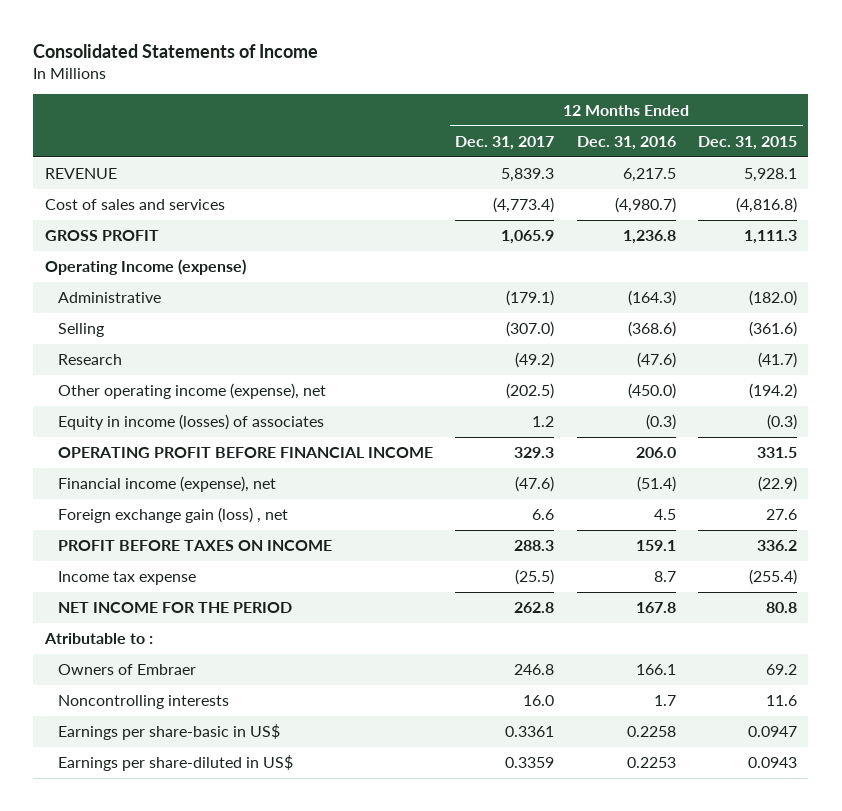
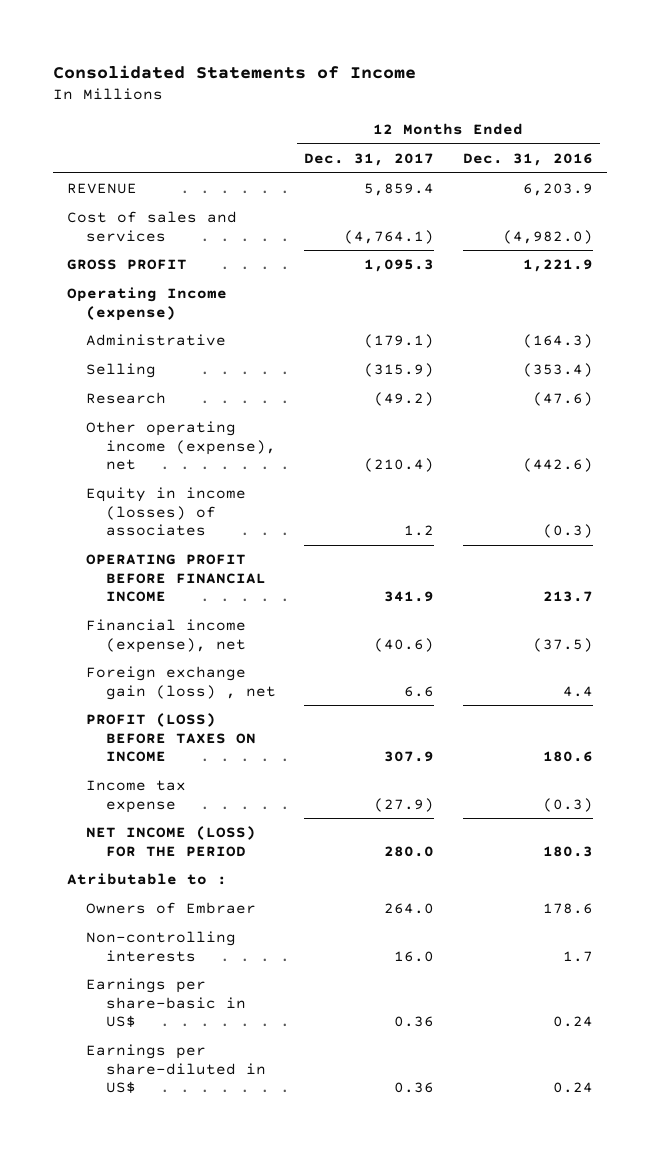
- | 12 Months Ended Dec. 31, 2017 | 12 Months Ended Dec. 31, 2016 | 12 Months Ended Dec. 31, 2015
+ | 12 Months Ended Dec. 31, 2017 | 12 Months Ended Dec. 31, 2016
- REVENUE | 5,839.3 | 6,217.5 | 5,928.1
- Cost of sales and services | (4,773.4) | (4,980.7) | (4,816.8)
- GROSS PROFIT | 1,065.9 | 1,236.8 | 1,111.3
+ REVENUE | 5,859.4 | 6,203.9
+ Cost of sales and services | (4,764.1) | (4,982.0)
+ GROSS PROFIT | 1,095.3 | 1,221.9
- Selling | (307.0) | (368.6) | (361.6)
+ Selling | (315.9) | (353.4)
- Other operating income (expense), net | (202.5) | (450.0) | (194.2)
+ Other operating income (expense), net | (210.4) | (442.6)
- OPERATING PROFIT BEFORE FINANCIAL INCOME | 329.3 | 206.0 | 331.5
- Financial income (expense), net | (47.6) | (51.4) | (22.9)
- Foreign exchange gain (loss) , net | 6.6 | 4.5 | 27.6
- PROFIT BEFORE TAXES ON INCOME | 288.3 | 159.1 | 336.2
- Income tax expense | (25.5) | 8.7 | (255.4)
- NET INCOME FOR THE PERIOD | 262.8 | 167.8 | 80.8
+ OPERATING PROFIT BEFORE FINANCIAL INCOME | 341.9 | 213.7
+ Financial income (expense), net | (40.6) | (37.5)
+ Foreign exchange gain (loss) , net | 6.6 | 4.4
+ PROFIT (LOSS) BEFORE TAXES ON INCOME | 307.9 | 180.6
+ Income tax expense | (27.9) | (0.3)
+ NET INCOME (LOSS) FOR THE PERIOD | 280.0 | 180.3
- Owners of Embraer | 246.8 | 166.1 | 69.2
- Noncontrolling interests | 16.0 | 1.7 | 11.6
- Earnings per share-basic in US$ | 0.3361 | 0.2258 | 0.0947
- Earnings per share-diluted in US$ | 0.3359 | 0.2253 | 0.0943
+ Owners of Embraer | 264.0 | 178.6
+ Non-controlling interests | 16.0 | 1.7
+ Earnings per share-basic in US$ | 0.36 | 0.24
+ Earnings per share-diluted in US$ | 0.36 | 0.24

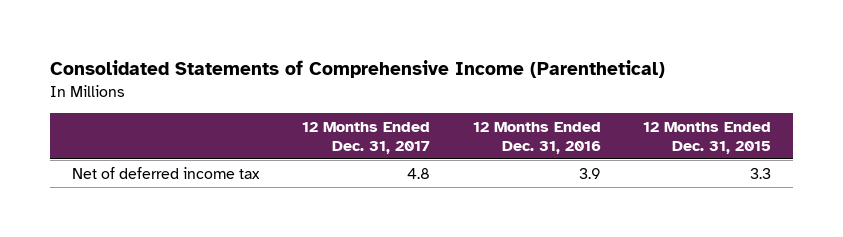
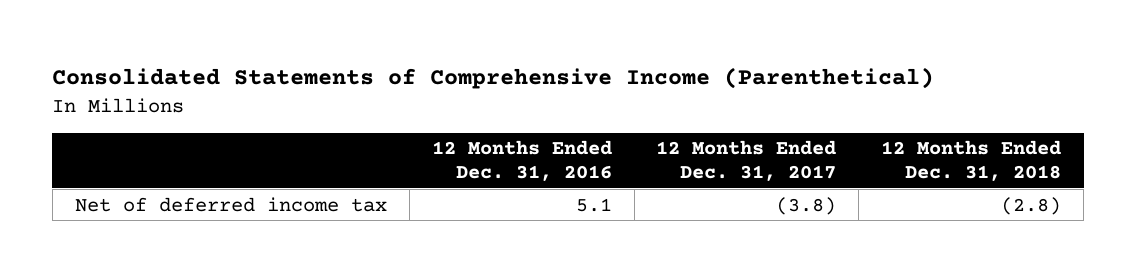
- | 12 Months Ended Dec. 31, 2017 | 12 Months Ended Dec. 31, 2016 | 12 Months Ended Dec. 31, 2015
+ | 12 Months Ended Dec. 31, 2016 | 12 Months Ended Dec. 31, 2017 | 12 Months Ended Dec. 31, 2018
- Net of deferred income tax | 4.8 | 3.9 | 3.3
+ Net of deferred income tax | 5.1 | (3.8) | (2.8)

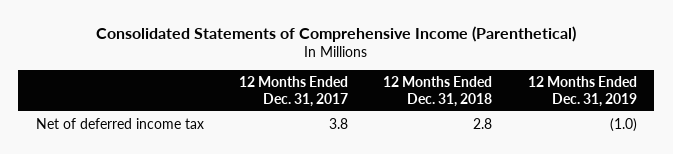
- | 12 Months Ended Dec. 31, 2016 | 12 Months Ended Dec. 31, 2017 | 12 Months Ended Dec. 31, 2018
+ | 12 Months Ended Dec. 31, 2017 | 12 Months Ended Dec. 31, 2018 | 12 Months Ended Dec. 31, 2019
- Net of deferred income tax | 5.1 | (3.8) | (2.8)
+ Net of deferred income tax | 3.8 | 2.8 | (1.0)

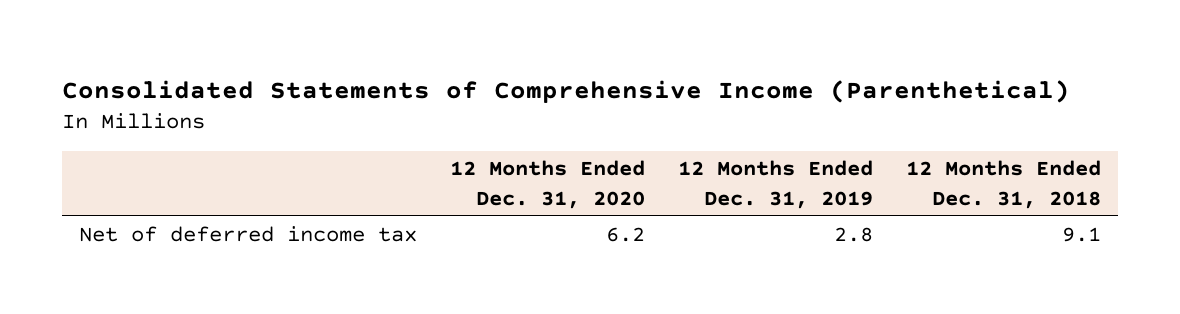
- | 12 Months Ended Dec. 31, 2017 | 12 Months Ended Dec. 31, 2018 | 12 Months Ended Dec. 31, 2019
+ | 12 Months Ended Dec. 31, 2020 | 12 Months Ended Dec. 31, 2019 | 12 Months Ended Dec. 31, 2018
- Net of deferred income tax | 3.8 | 2.8 | (1.0)
+ Net of deferred income tax | 6.2 | 2.8 | 9.1

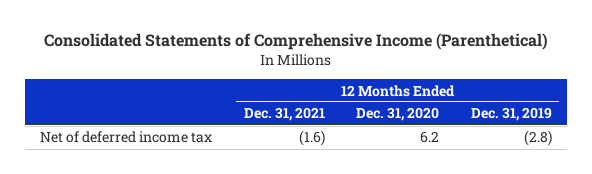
- | 12 Months Ended Dec. 31, 2020 | 12 Months Ended Dec. 31, 2019 | 12 Months Ended Dec. 31, 2018
+ | 12 Months Ended Dec. 31, 2021 | 12 Months Ended Dec. 31, 2020 | 12 Months Ended Dec. 31, 2019
- Net of deferred income tax | 6.2 | 2.8 | 9.1
+ Net of deferred income tax | (1.6) | 6.2 | (2.8)

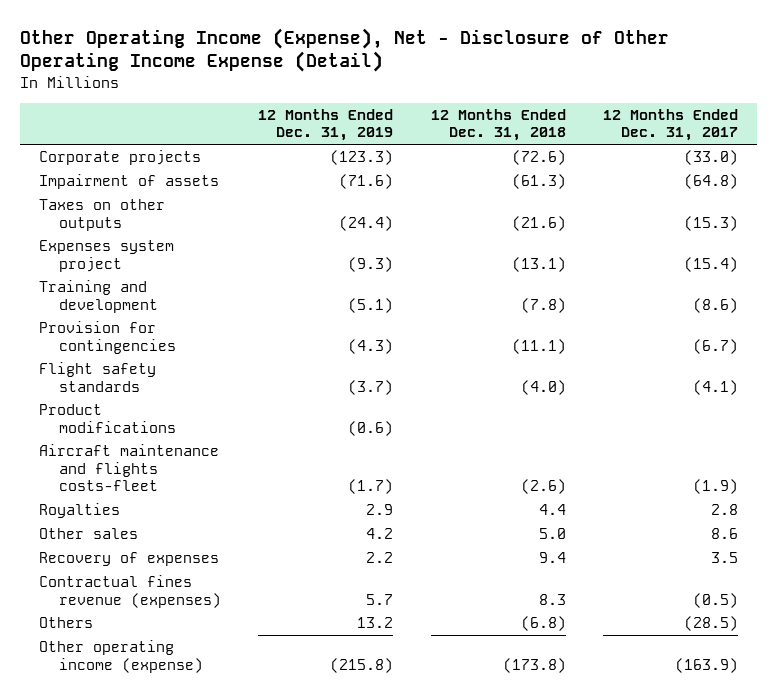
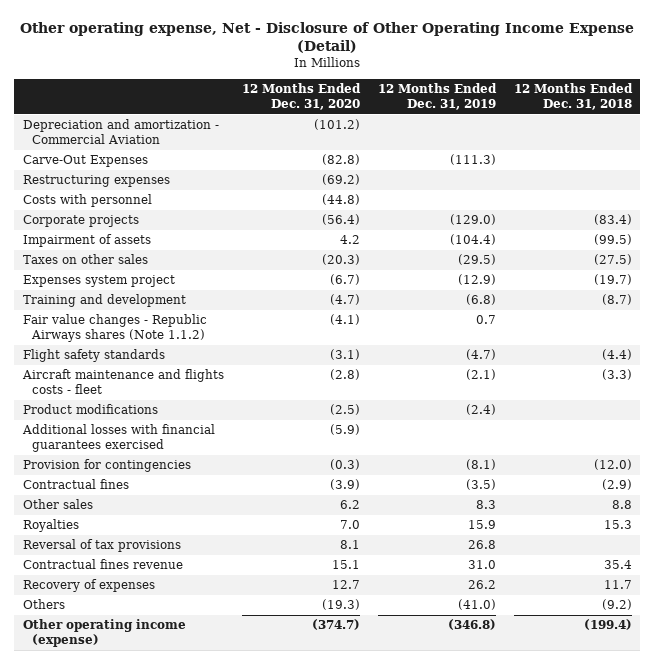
- Other Operating Income (Expense), Net - Disclosure of Other Operating Income Expense (Detail)
+ Other operating expense, Net - Disclosure of Other Operating Income Expense (Detail)
- | 12 Months Ended Dec. 31, 2019 | 12 Months Ended Dec. 31, 2018 | 12 Months Ended Dec. 31, 2017
+ | 12 Months Ended Dec. 31, 2020 | 12 Months Ended Dec. 31, 2019 | 12 Months Ended Dec. 31, 2018
- Corporate projects | (123.3) | (72.6) | (33.0)
- Impairment of assets | (71.6) | (61.3) | (64.8)
- Taxes on other outputs | (24.4) | (21.6) | (15.3)
- Expenses system project | (9.3) | (13.1) | (15.4)
- Training and development | (5.1) | (7.8) | (8.6)
- Provision for contingencies | (4.3) | (11.1) | (6.7)
- Flight safety standards | (3.7) | (4.0) | (4.1)
- Product modifications | (0.6) | |
- Aircraft maintenance and flights costs-fleet | (1.7) | (2.6) | (1.9)
- Royalties | 2.9 | 4.4 | 2.8
- Other sales | 4.2 | 5.0 | 8.6
- Recovery of expenses | 2.2 | 9.4 | 3.5
- Contractual fines revenue (expenses) | 5.7 | 8.3 | (0.5)
- Others | 13.2 | (6.8) | (28.5)
- Other operating income (expense) | (215.8) | (173.8) | (163.9)
+ Depreciation and amortization - Commercial Aviation | (101.2) | |
+ Carve-Out Expenses | (82.8) | (111.3) |
+ Restructuring expenses | (69.2) | |
+ Costs with personnel | (44.8) | |
+ Corporate projects | (56.4) | (129.0) | (83.4)
+ Impairment of assets | 4.2 | (104.4) | (99.5)
+ Taxes on other sales | (20.3) | (29.5) | (27.5)
+ Expenses system project | (6.7) | (12.9) | (19.7)
+ Training and development | (4.7) | (6.8) | (8.7)
+ Fair value changes - Republic Airways shares (Note 1.1.2) | (4.1) | 0.7 |
+ Flight safety standards | (3.1) | (4.7) | (4.4)
+ Aircraft maintenance and flights costs - fleet | (2.8) | (2.1) | (3.3)
+ Product modifications | (2.5) | (2.4) |
+ Additional losses with financial guarantees exercised | (5.9) | |
+ Provision for contingencies | (0.3) | (8.1) | (12.0)
+ Contractual fines | (3.9) | (3.5) | (2.9)
+ Other sales | 6.2 | 8.3 | 8.8
+ Royalties | 7.0 | 15.9 | 15.3
+ Reversal of tax provisions | 8.1 | 26.8 |
+ Contractual fines revenue | 15.1 | 31.0 | 35.4
+ Recovery of expenses | 12.7 | 26.2 | 11.7
+ Others | (19.3) | (41.0) | (9.2)
+ Other operating income (expense) | (374.7) | (346.8) | (199.4)

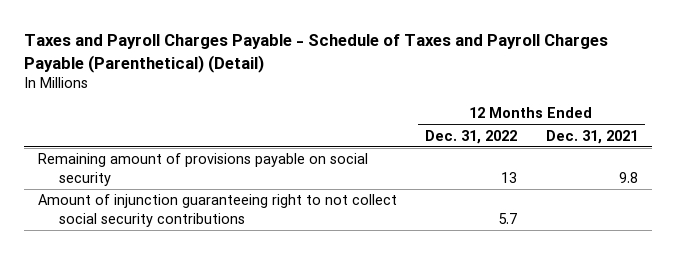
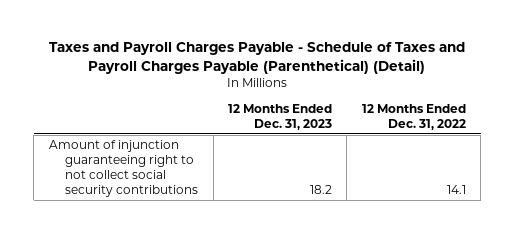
- | 12 Months Ended Dec. 31, 2022 | 12 Months Ended Dec. 31, 2021
+ | 12 Months Ended Dec. 31, 2023 | 12 Months Ended Dec. 31, 2022
- Remaining amount of provisions payable on social security | 13 | 9.8
- Amount of injunction guaranteeing right to not collect social security contributions | 5.7 |
+ Amount of injunction guaranteeing right to not collect social security contributions | 18.2 | 14.1

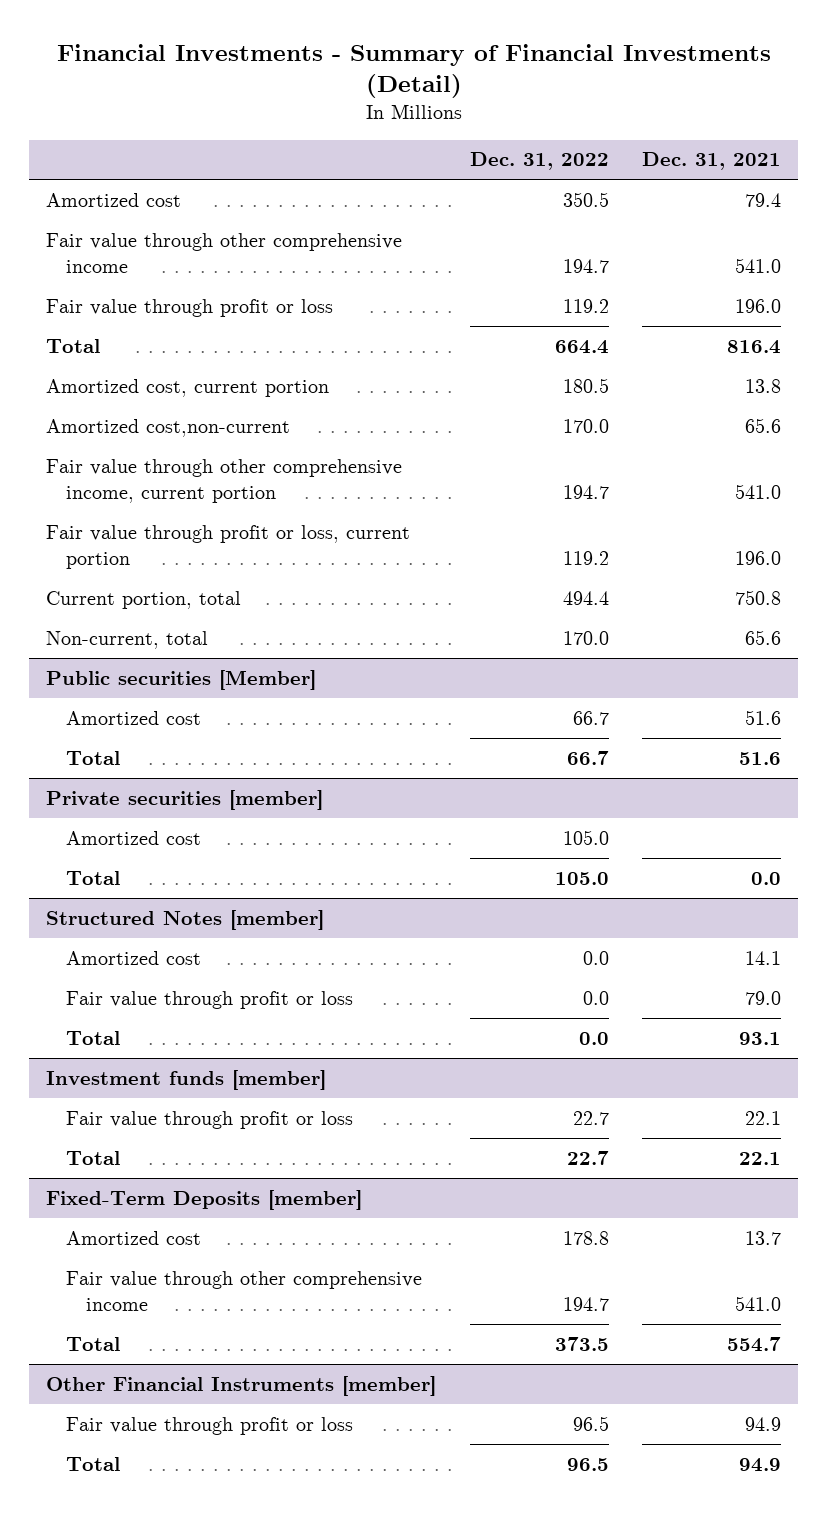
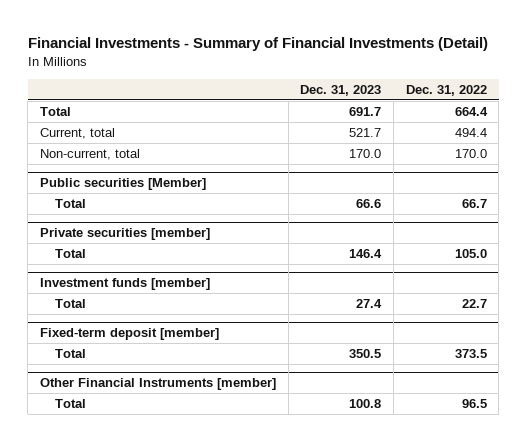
- | Dec. 31, 2022 | Dec. 31, 2021
+ | Dec. 31, 2023 | Dec. 31, 2022
- Amortized cost | 350.5 | 79.4
- Fair value through other comprehensive income | 194.7 | 541.0
- Fair value through profit or loss | 119.2 | 196.0
- Amortized cost, current portion | 180.5 | 13.8
- Amortized cost,non-current | 170.0 | 65.6
- Fair value through other comprehensive income, current portion | 194.7 | 541.0
- Fair value through profit or loss, current portion | 119.2 | 196.0
- Current portion, total | 494.4 | 750.8
+ Current, total | 521.7 | 494.4
@ Public securities [Member]
- Amortized cost | 66.7 | 51.6
@ Private securities [member]
- Amortized cost | 105.0 |
- Structured Notes [member]
- Amortized cost | 0.0 | 14.1
- Fair value through profit or loss | 0.0 | 79.0
- Total | 0.0 | 93.1
@ Investment funds [member]
- Fair value through profit or loss | 22.7 | 22.1
- Fixed-Term Deposits [member]
- Amortized cost | 178.8 | 13.7
- Fair value through other comprehensive income | 194.7 | 541.0
+ Fixed-term deposit [member]
@ Other Financial Instruments [member]
- Fair value through profit or loss | 96.5 | 94.9

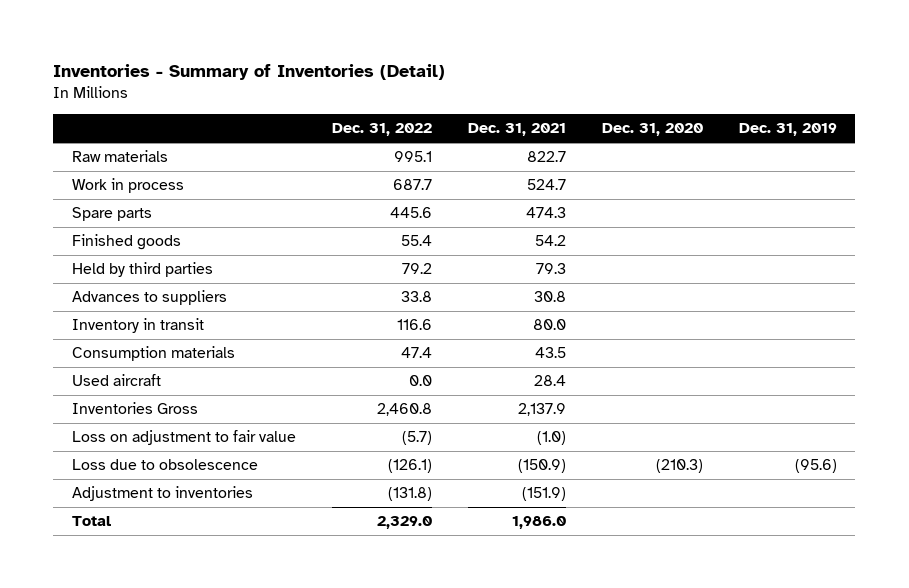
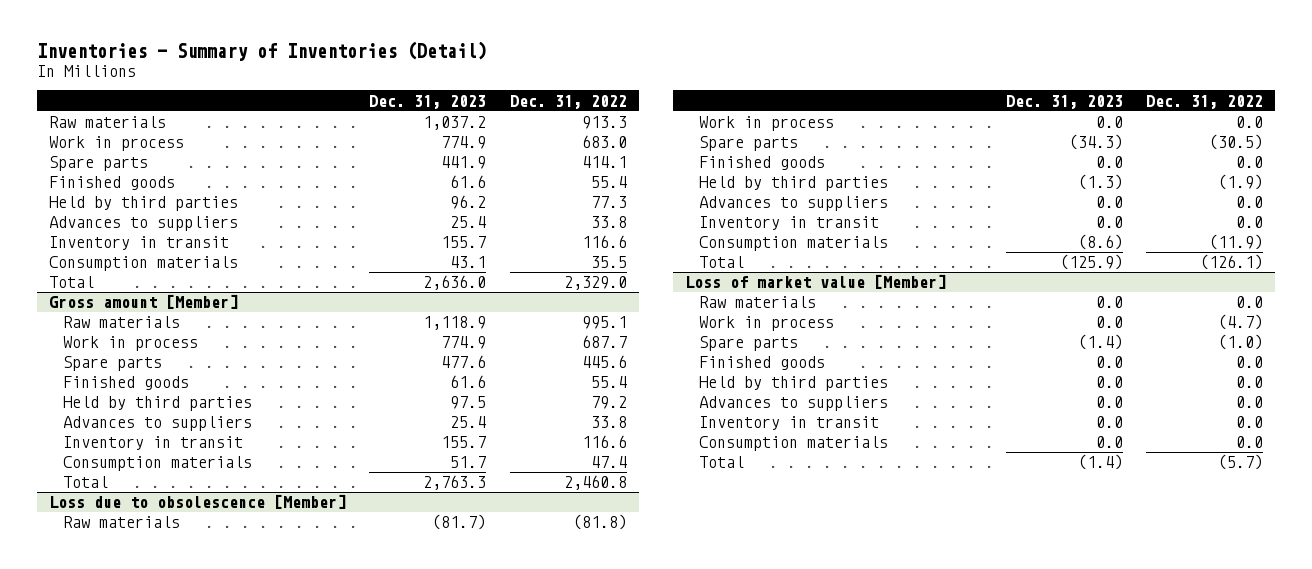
- | Dec. 31, 2022 | Dec. 31, 2021 | Dec. 31, 2020 | Dec. 31, 2019
+ | Dec. 31, 2023 | Dec. 31, 2022
+ Raw materials | 1,037.2 | 913.3
+ Work in process | 774.9 | 683.0
+ Spare parts | 441.9 | 414.1
+ Finished goods | 61.6 | 55.4
+ Held by third parties | 96.2 | 77.3
+ Advances to suppliers | 25.4 | 33.8
+ Inventory in transit | 155.7 | 116.6
+ Consumption materials | 43.1 | 35.5
moved up: Total | 2,636.0 | 2,329.0
+ Gross amount [Member]
- Used aircraft | 0.0 | 28.4 | |
- Inventories Gross | 2,460.8 | 2,137.9 | |
- Loss on adjustment to fair value | (5.7) | (1.0) | |
- Loss due to obsolescence | (126.1) | (150.9) | (210.3) | (95.6)
- Adjustment to inventories | (131.8) | (151.9) | |
+ Total | 2,763.3 | 2,460.8
+ Loss due to obsolescence [Member]
+ Raw materials | (81.7) | (81.8)
+ Work in process | 0.0 | 0.0
+ Spare parts | (34.3) | (30.5)
+ Finished goods | 0.0 | 0.0
+ Held by third parties | (1.3) | (1.9)
+ Advances to suppliers | 0.0 | 0.0
+ Inventory in transit | 0.0 | 0.0
+ Consumption materials | (8.6) | (11.9)
+ Total | (125.9) | (126.1)
+ Loss of market value [Member]
+ Raw materials | 0.0 | 0.0
+ Work in process | 0.0 | (4.7)
+ Spare parts | (1.4) | (1.0)
+ Finished goods | 0.0 | 0.0
+ Held by third parties | 0.0 | 0.0
+ Advances to suppliers | 0.0 | 0.0
+ Inventory in transit | 0.0 | 0.0
+ Consumption materials | 0.0 | 0.0
+ Total | (1.4) | (5.7)

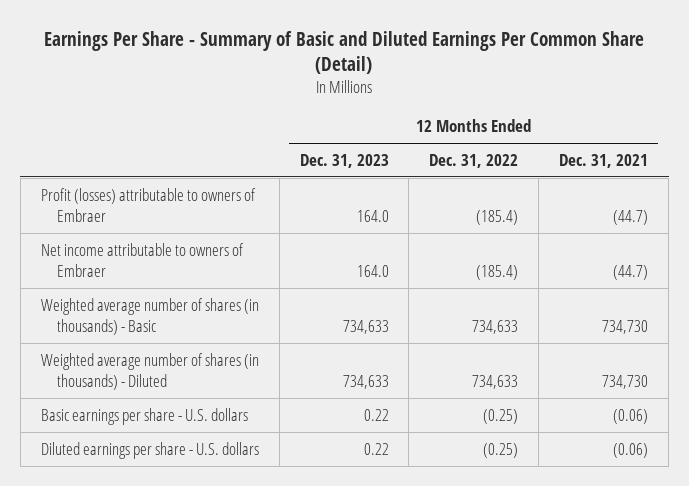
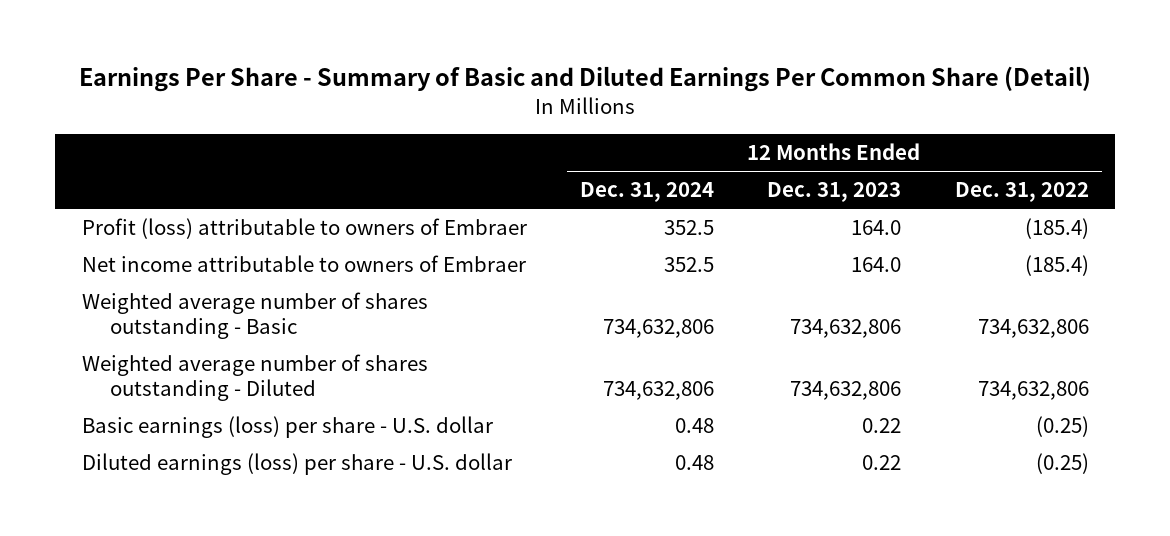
- | 12 Months Ended Dec. 31, 2023 | 12 Months Ended Dec. 31, 2022 | 12 Months Ended Dec. 31, 2021
+ | 12 Months Ended Dec. 31, 2024 | 12 Months Ended Dec. 31, 2023 | 12 Months Ended Dec. 31, 2022
- Profit (losses) attributable to owners of Embraer | 164.0 | (185.4) | (44.7)
+ Profit (loss) attributable to owners of Embraer | 352.5 | 164.0 | (185.4)
- Weighted average number of shares (in thousands) - Basic | 734,633 | 734,633 | 734,730
- Weighted average number of shares (in thousands) - Diluted | 734,633 | 734,633 | 734,730
- Basic earnings per share - U.S. dollars | 0.22 | (0.25) | (0.06)
- Diluted earnings per share - U.S. dollars | 0.22 | (0.25) | (0.06)
+ Weighted average number of shares outstanding - Basic | 734,632,806 | 734,632,806 | 734,632,806
+ Weighted average number of shares outstanding - Diluted | 734,632,806 | 734,632,806 | 734,632,806
+ Basic earnings (loss) per share - U.S. dollar | 0.48 | 0.22 | (0.25)
+ Diluted earnings (loss) per share - U.S. dollar | 0.48 | 0.22 | (0.25)

